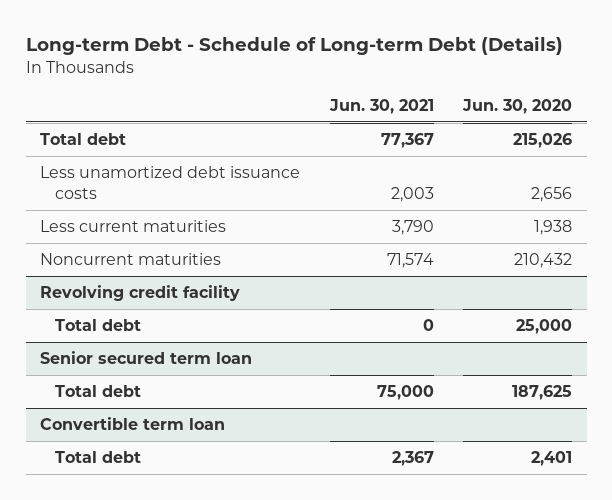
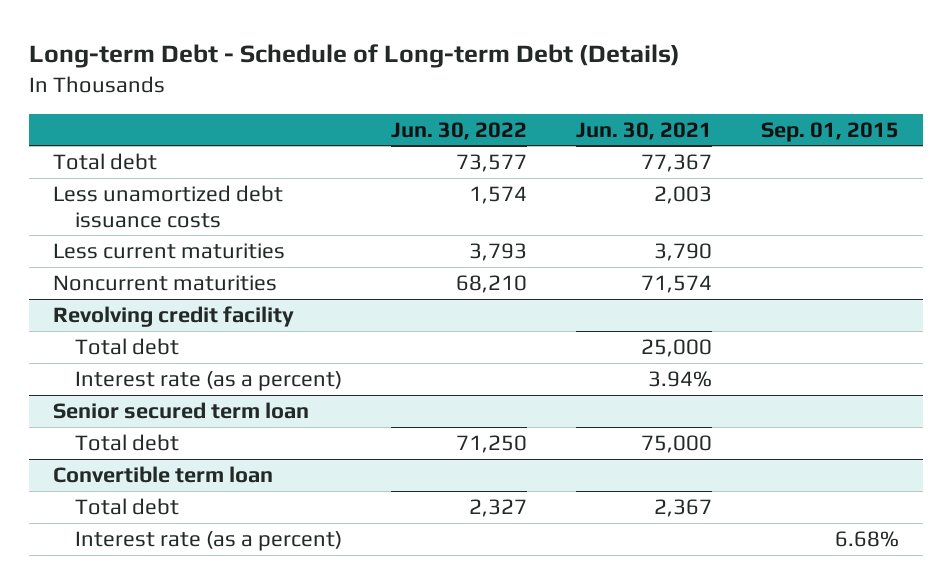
- | Jun. 30, 2021 | Jun. 30, 2020
+ | Jun. 30, 2022 | Jun. 30, 2021 | Sep. 01, 2015
@ Revolving credit facility
- Total debt | 0 | 25,000
+ Total debt | | 25,000 |
+ Interest rate (as a percent) | | 3.94% |
@ Convertible term loan
+ Interest rate (as a percent) | | | 6.68%

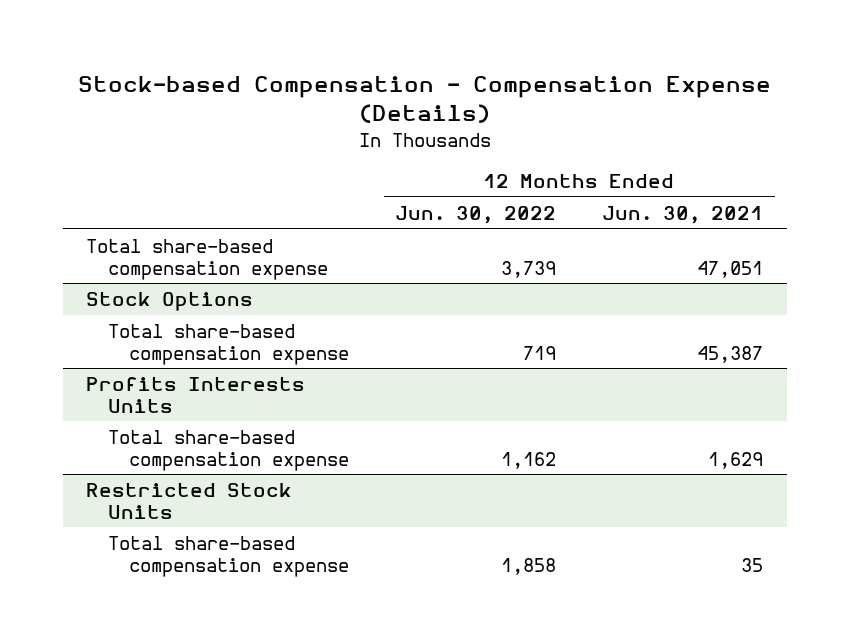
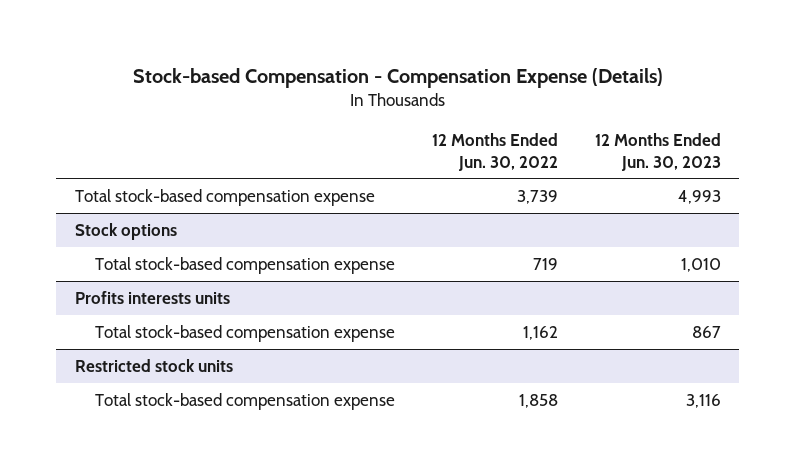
- | 12 Months Ended Jun. 30, 2022 | 12 Months Ended Jun. 30, 2021
+ | 12 Months Ended Jun. 30, 2022 | 12 Months Ended Jun. 30, 2023
- Total share-based compensation expense | 3,739 | 47,051
- Stock Options
- Total share-based compensation expense | 719 | 45,387
- Profits Interests Units
- Total share-based compensation expense | 1,162 | 1,629
- Restricted Stock Units
- Total share-based compensation expense | 1,858 | 35
+ Total stock-based compensation expense | 3,739 | 4,993
+ Stock options
+ Total stock-based compensation expense | 719 | 1,010
+ Profits interests units
+ Total stock-based compensation expense | 1,162 | 867
+ Restricted stock units
+ Total stock-based compensation expense | 1,858 | 3,116

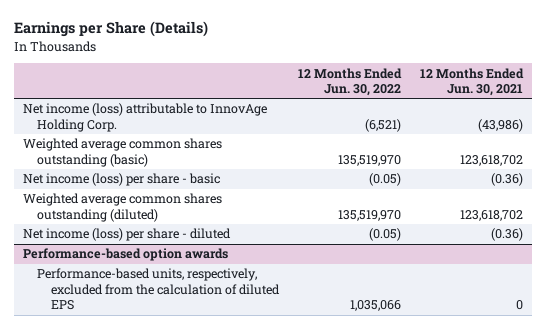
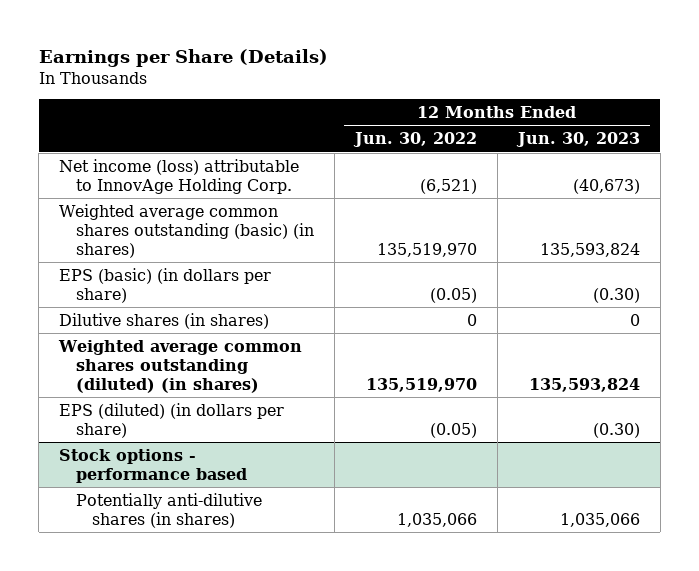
- | 12 Months Ended Jun. 30, 2022 | 12 Months Ended Jun. 30, 2021
+ | 12 Months Ended Jun. 30, 2022 | 12 Months Ended Jun. 30, 2023
- Weighted average common shares outstanding (basic) | 135,519,970 | 123,618,702
- Net income (loss) per share - basic | (0.05) | (0.36)
- Weighted average common shares outstanding (diluted) | 135,519,970 | 123,618,702
- Net income (loss) per share - diluted | (0.05) | (0.36)
- Performance-based option awards
- Performance-based units, respectively, excluded from the calculation of diluted EPS | 1,035,066 | 0
+ Weighted average common shares outstanding (basic) (in shares) | 135,519,970 | 135,593,824
+ EPS (basic) (in dollars per share) | (0.05) | (0.30)
+ Dilutive shares (in shares) | 0 | 0
+ Weighted average common shares outstanding (diluted) (in shares) | 135,519,970 | 135,593,824
+ EPS (diluted) (in dollars per share) | (0.05) | (0.30)
+ Stock options - performance based
+ Potentially anti-dilutive shares (in shares) | 1,035,066 | 1,035,066

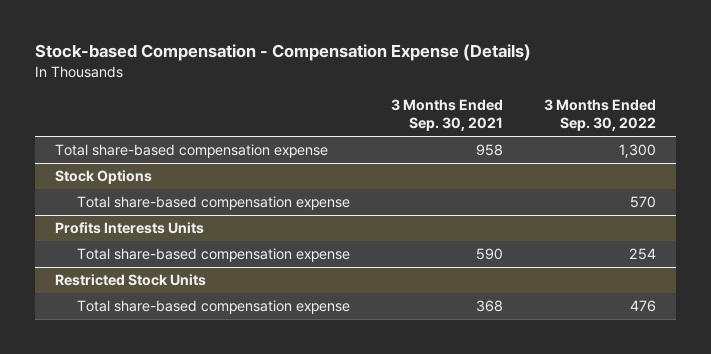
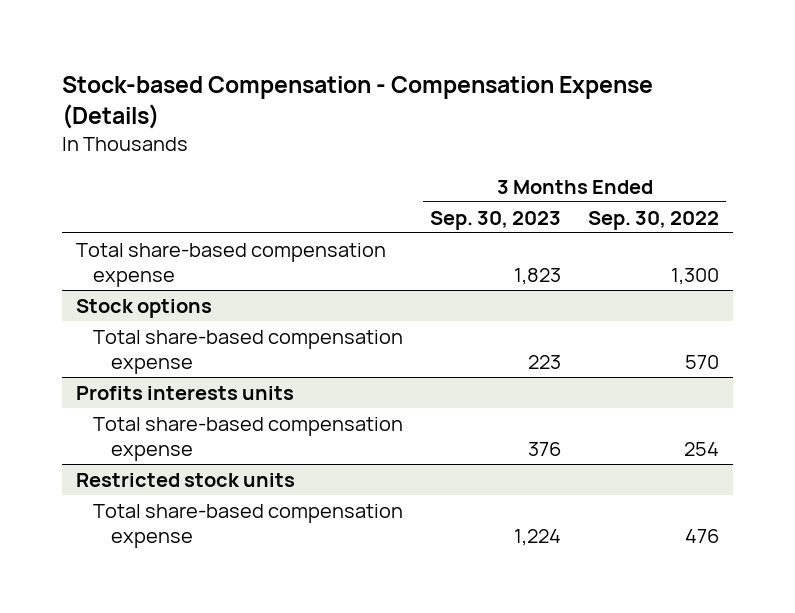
- | 3 Months Ended Sep. 30, 2021 | 3 Months Ended Sep. 30, 2022
+ | 3 Months Ended Sep. 30, 2023 | 3 Months Ended Sep. 30, 2022
- Stock Options
+ Stock options
- Profits Interests Units
+ Profits interests units
- Restricted Stock Units
+ Restricted stock units

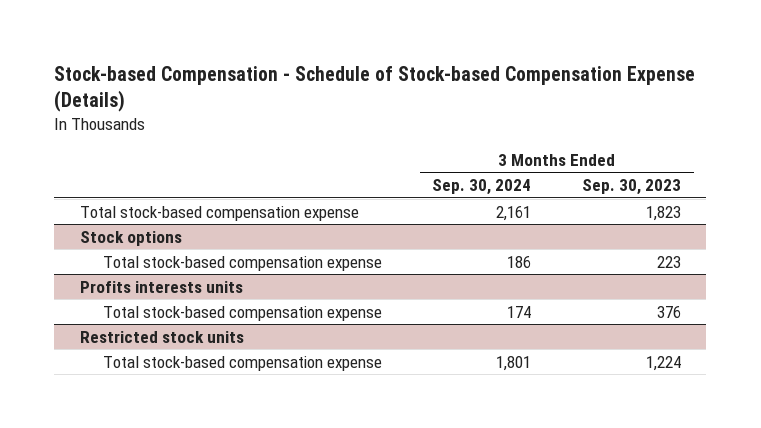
- Stock-based Compensation - Compensation Expense (Details)
+ Stock-based Compensation - Schedule of Stock-based Compensation Expense (Details)
- | 3 Months Ended Sep. 30, 2023 | 3 Months Ended Sep. 30, 2022
+ | 3 Months Ended Sep. 30, 2024 | 3 Months Ended Sep. 30, 2023
- Total share-based compensation expense | 1,823 | 1,300
+ Total stock-based compensation expense | 2,161 | 1,823
@ Stock options
- Total share-based compensation expense | 223 | 570
+ Total stock-based compensation expense | 186 | 223
@ Profits interests units
- Total share-based compensation expense | 376 | 254
+ Total stock-based compensation expense | 174 | 376
@ Restricted stock units
- Total share-based compensation expense | 1,224 | 476
+ Total stock-based compensation expense | 1,801 | 1,224

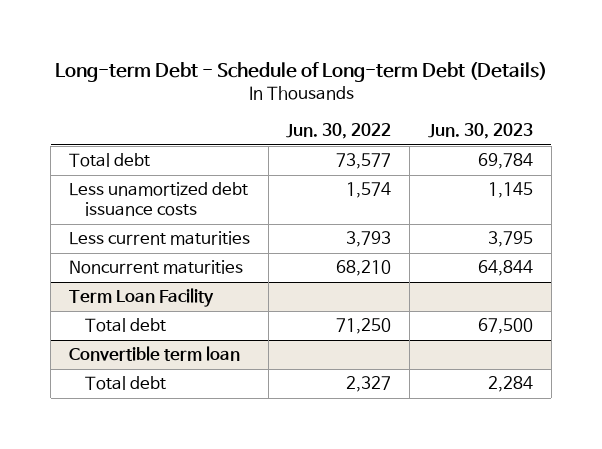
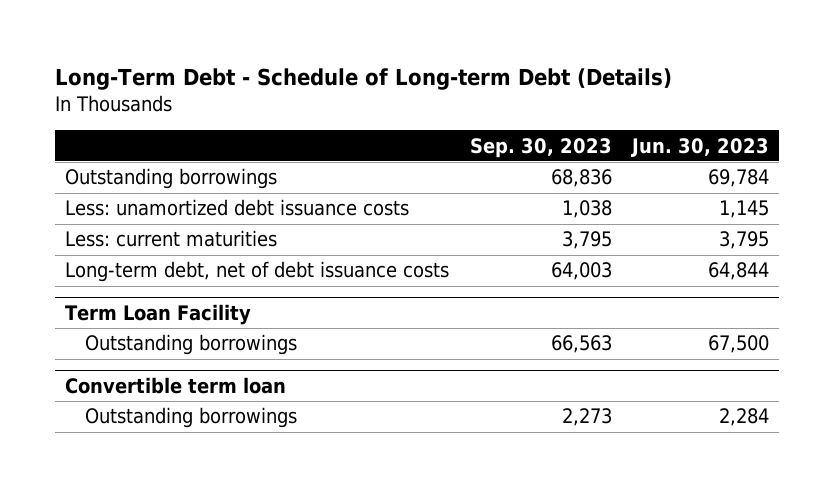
- Long-term Debt - Schedule of Long-term Debt (Details)
+ Long-Term Debt - Schedule of Long-term Debt (Details)
- | Jun. 30, 2022 | Jun. 30, 2023
+ | Sep. 30, 2023 | Jun. 30, 2023
- Total debt | 73,577 | 69,784
- Less unamortized debt issuance costs | 1,574 | 1,145
- Less current maturities | 3,793 | 3,795
- Noncurrent maturities | 68,210 | 64,844
+ Outstanding borrowings | 68,836 | 69,784
+ Less: unamortized debt issuance costs | 1,038 | 1,145
+ Less: current maturities | 3,795 | 3,795
+ Long-term debt, net of debt issuance costs | 64,003 | 64,844
@ Term Loan Facility
- Total debt | 71,250 | 67,500
+ Outstanding borrowings | 66,563 | 67,500
@ Convertible term loan
- Total debt | 2,327 | 2,284
+ Outstanding borrowings | 2,273 | 2,284

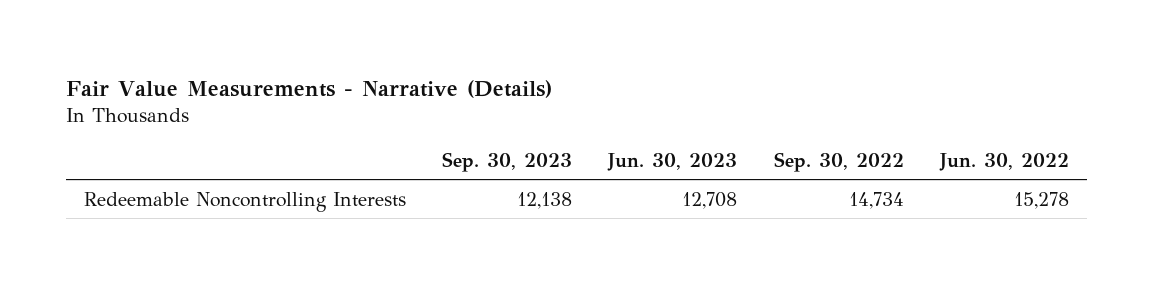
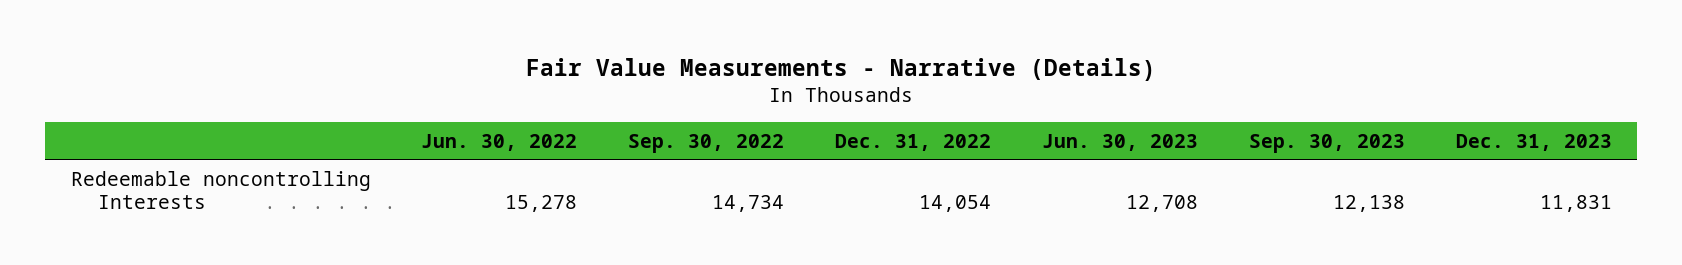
- | Sep. 30, 2023 | Jun. 30, 2023 | Sep. 30, 2022 | Jun. 30, 2022
+ | Jun. 30, 2022 | Sep. 30, 2022 | Dec. 31, 2022 | Jun. 30, 2023 | Sep. 30, 2023 | Dec. 31, 2023
- Redeemable Noncontrolling Interests | 12,138 | 12,708 | 14,734 | 15,278
+ Redeemable noncontrolling Interests | 15,278 | 14,734 | 14,054 | 12,708 | 12,138 | 11,831

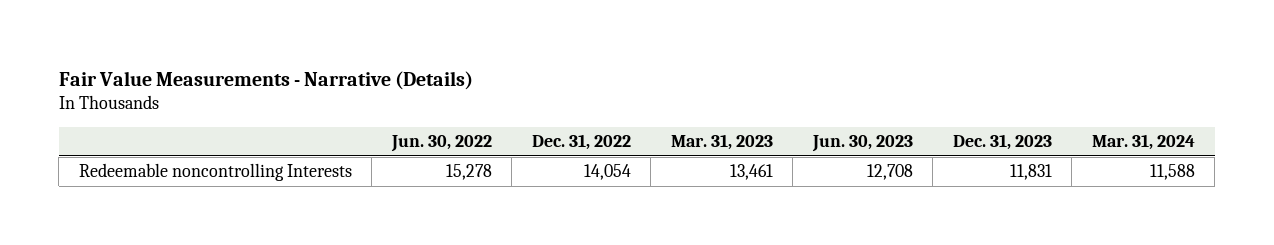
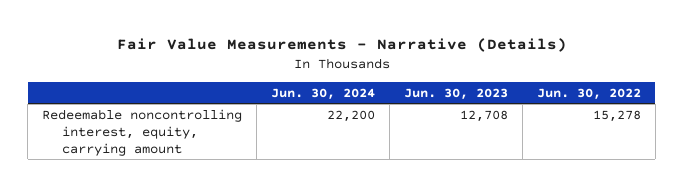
- | Jun. 30, 2022 | Dec. 31, 2022 | Mar. 31, 2023 | Jun. 30, 2023 | Dec. 31, 2023 | Mar. 31, 2024
+ | Jun. 30, 2024 | Jun. 30, 2023 | Jun. 30, 2022
- Redeemable noncontrolling Interests | 15,278 | 14,054 | 13,461 | 12,708 | 11,831 | 11,588
+ Redeemable noncontrolling interest, equity, carrying amount | 22,200 | 12,708 | 15,278

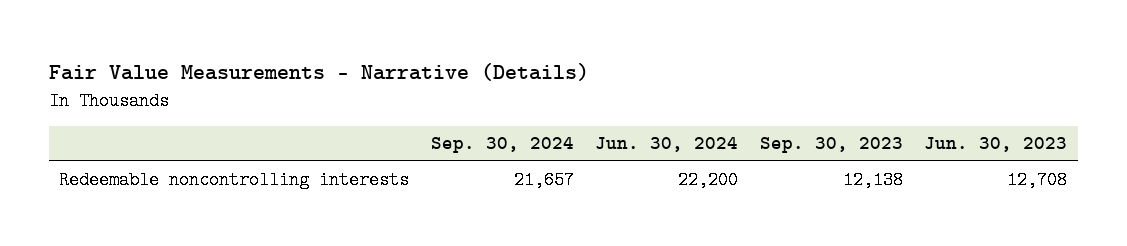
- | Jun. 30, 2024 | Jun. 30, 2023 | Jun. 30, 2022
+ | Sep. 30, 2024 | Jun. 30, 2024 | Sep. 30, 2023 | Jun. 30, 2023
- Redeemable noncontrolling interest, equity, carrying amount | 22,200 | 12,708 | 15,278
+ Redeemable noncontrolling interests | 21,657 | 22,200 | 12,138 | 12,708

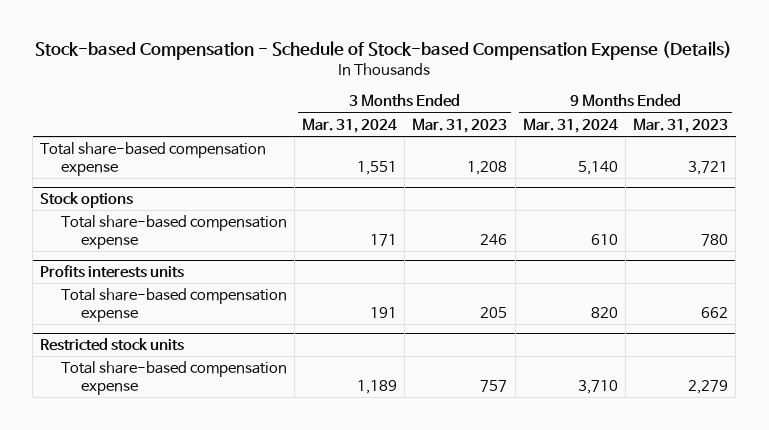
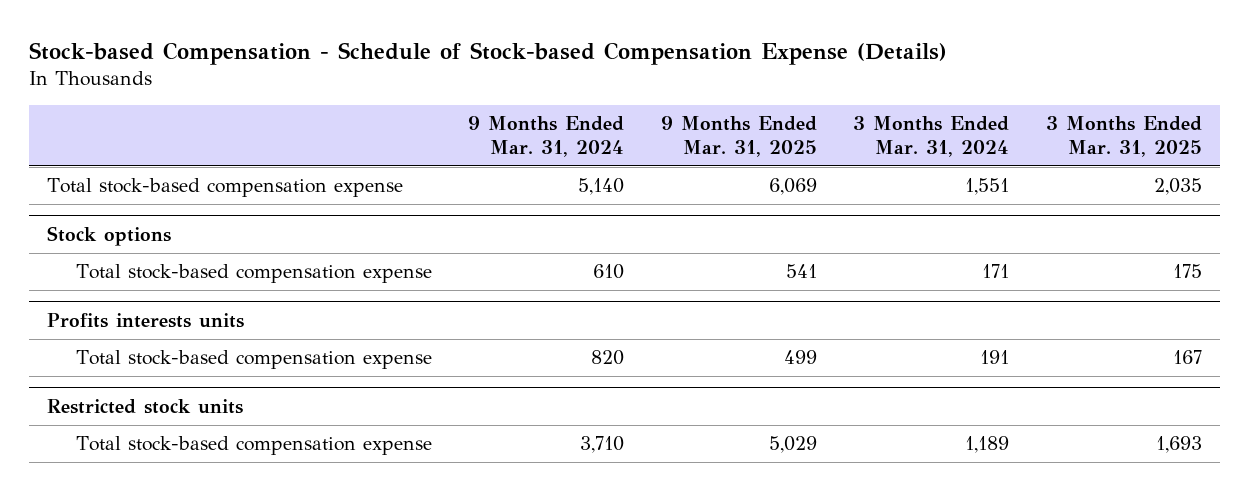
- | 3 Months Ended Mar. 31, 2024 | 3 Months Ended Mar. 31, 2023 | 9 Months Ended Mar. 31, 2024 | 9 Months Ended Mar. 31, 2023
+ | 9 Months Ended Mar. 31, 2024 | 9 Months Ended Mar. 31, 2025 | 3 Months Ended Mar. 31, 2024 | 3 Months Ended Mar. 31, 2025
- Total share-based compensation expense | 1,551 | 1,208 | 5,140 | 3,721
+ Total stock-based compensation expense | 5,140 | 6,069 | 1,551 | 2,035
@ Stock options
- Total share-based compensation expense | 171 | 246 | 610 | 780
+ Total stock-based compensation expense | 610 | 541 | 171 | 175
@ Profits interests units
- Total share-based compensation expense | 191 | 205 | 820 | 662
+ Total stock-based compensation expense | 820 | 499 | 191 | 167
@ Restricted stock units
- Total share-based compensation expense | 1,189 | 757 | 3,710 | 2,279
+ Total stock-based compensation expense | 3,710 | 5,029 | 1,189 | 1,693

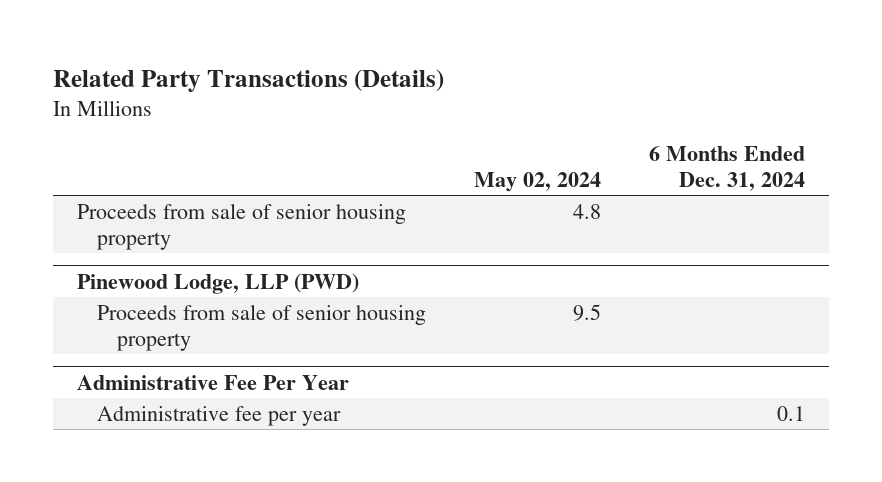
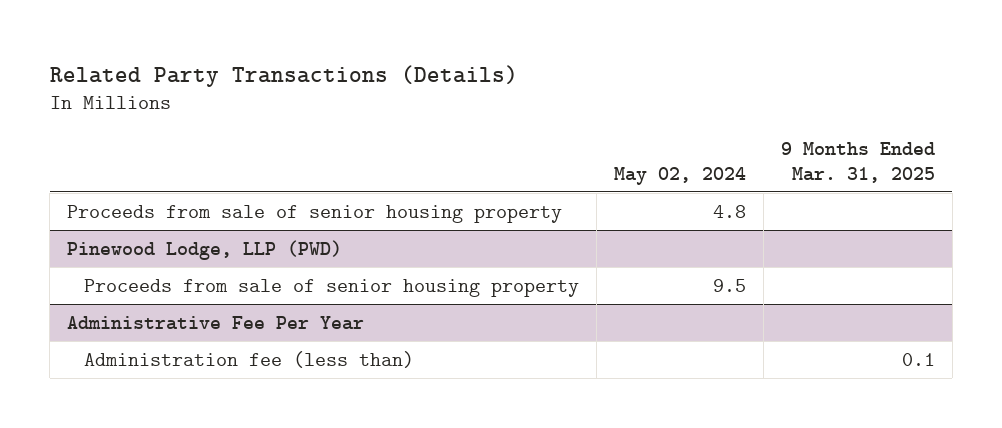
- | May 02, 2024 | 6 Months Ended Dec. 31, 2024
+ | May 02, 2024 | 9 Months Ended Mar. 31, 2025
@ Administrative Fee Per Year
- Administrative fee per year | | 0.1
+ Administration fee (less than) | | 0.1

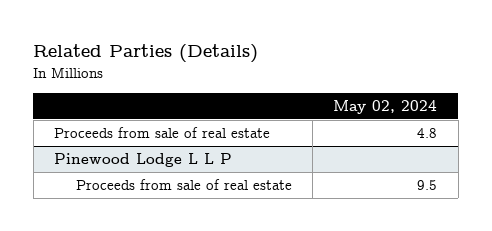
- Related Party Transactions (Details)
+ Related Parties (Details)
- | May 02, 2024 | 9 Months Ended Mar. 31, 2025
+ | May 02, 2024
- Proceeds from sale of senior housing property | 4.8 |
- Pinewood Lodge, LLP (PWD)
- Proceeds from sale of senior housing property | 9.5 |
- Administrative Fee Per Year
- Administration fee (less than) | | 0.1
+ Proceeds from sale of real estate | 4.8
+ Pinewood Lodge L L P
+ Proceeds from sale of real estate | 9.5

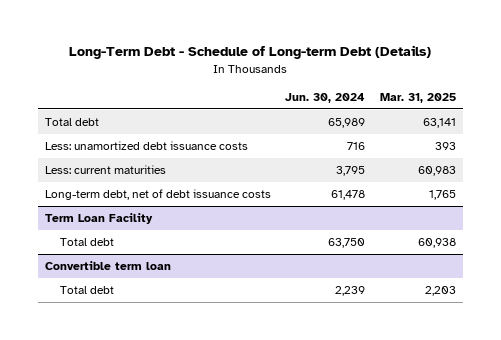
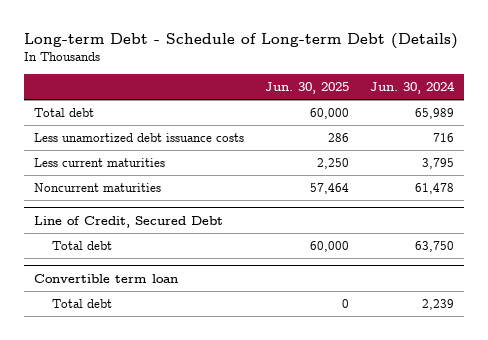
- Long-Term Debt - Schedule of Long-term Debt (Details)
+ Long-term Debt - Schedule of Long-term Debt (Details)
- | Jun. 30, 2024 | Mar. 31, 2025
+ | Jun. 30, 2025 | Jun. 30, 2024
- Less: unamortized debt issuance costs | 716 | 393
- Less: current maturities | 3,795 | 60,983
- Long-term debt, net of debt issuance costs | 61,478 | 1,765
- Term Loan Facility
+ Less unamortized debt issuance costs | 286 | 716
+ Less current maturities | 2,250 | 3,795
+ Noncurrent maturities | 57,464 | 61,478
+ Line of Credit, Secured Debt

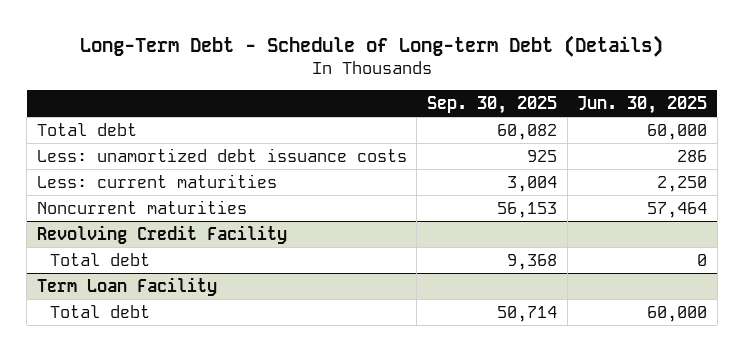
- Long-term Debt - Schedule of Long-term Debt (Details)
+ Long-Term Debt - Schedule of Long-term Debt (Details)
- | Jun. 30, 2025 | Jun. 30, 2024
+ | Sep. 30, 2025 | Jun. 30, 2025
- Less unamortized debt issuance costs | 286 | 716
- Less current maturities | 2,250 | 3,795
+ Less: unamortized debt issuance costs | 925 | 286
+ Less: current maturities | 3,004 | 2,250
- Line of Credit, Secured Debt
- Total debt | 60,000 | 63,750
- Convertible term loan
+ Revolving Credit Facility
+ Term Loan Facility
+ Total debt | 50,714 | 60,000

